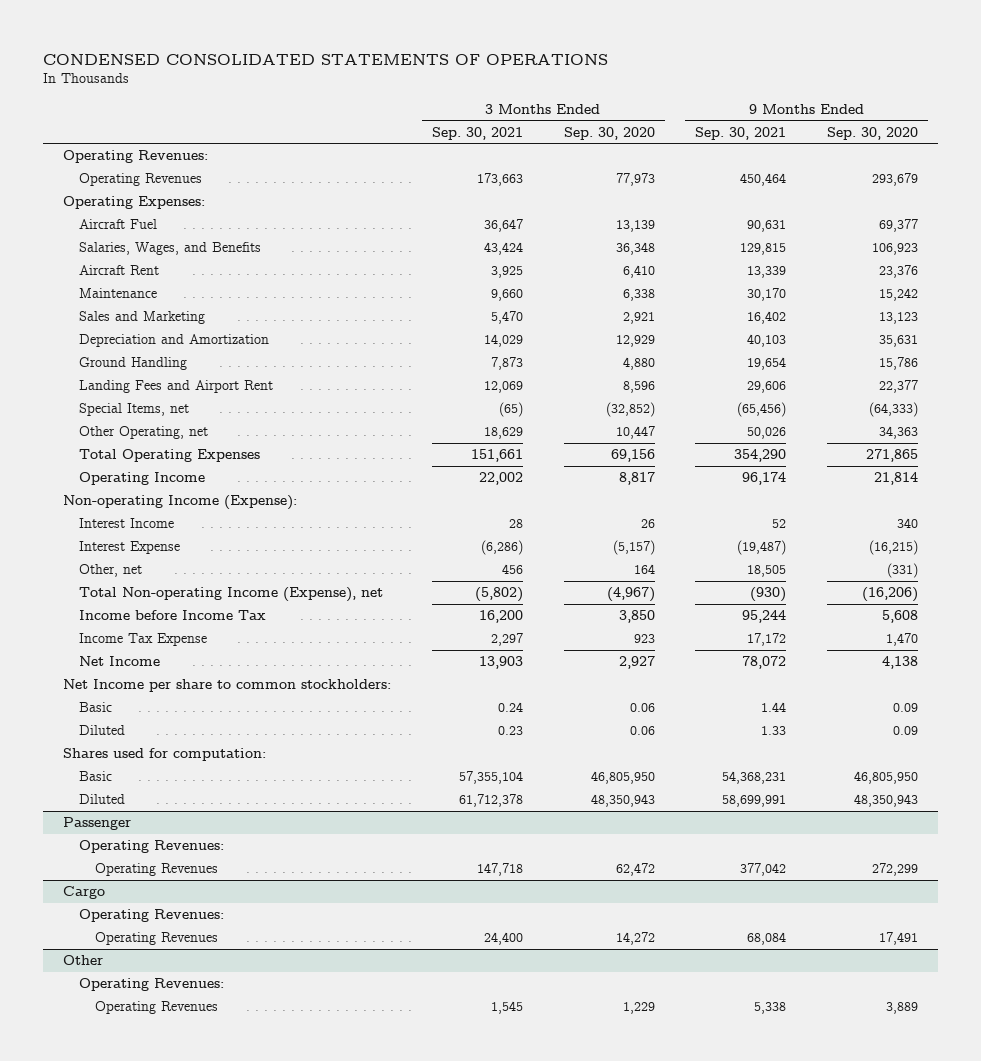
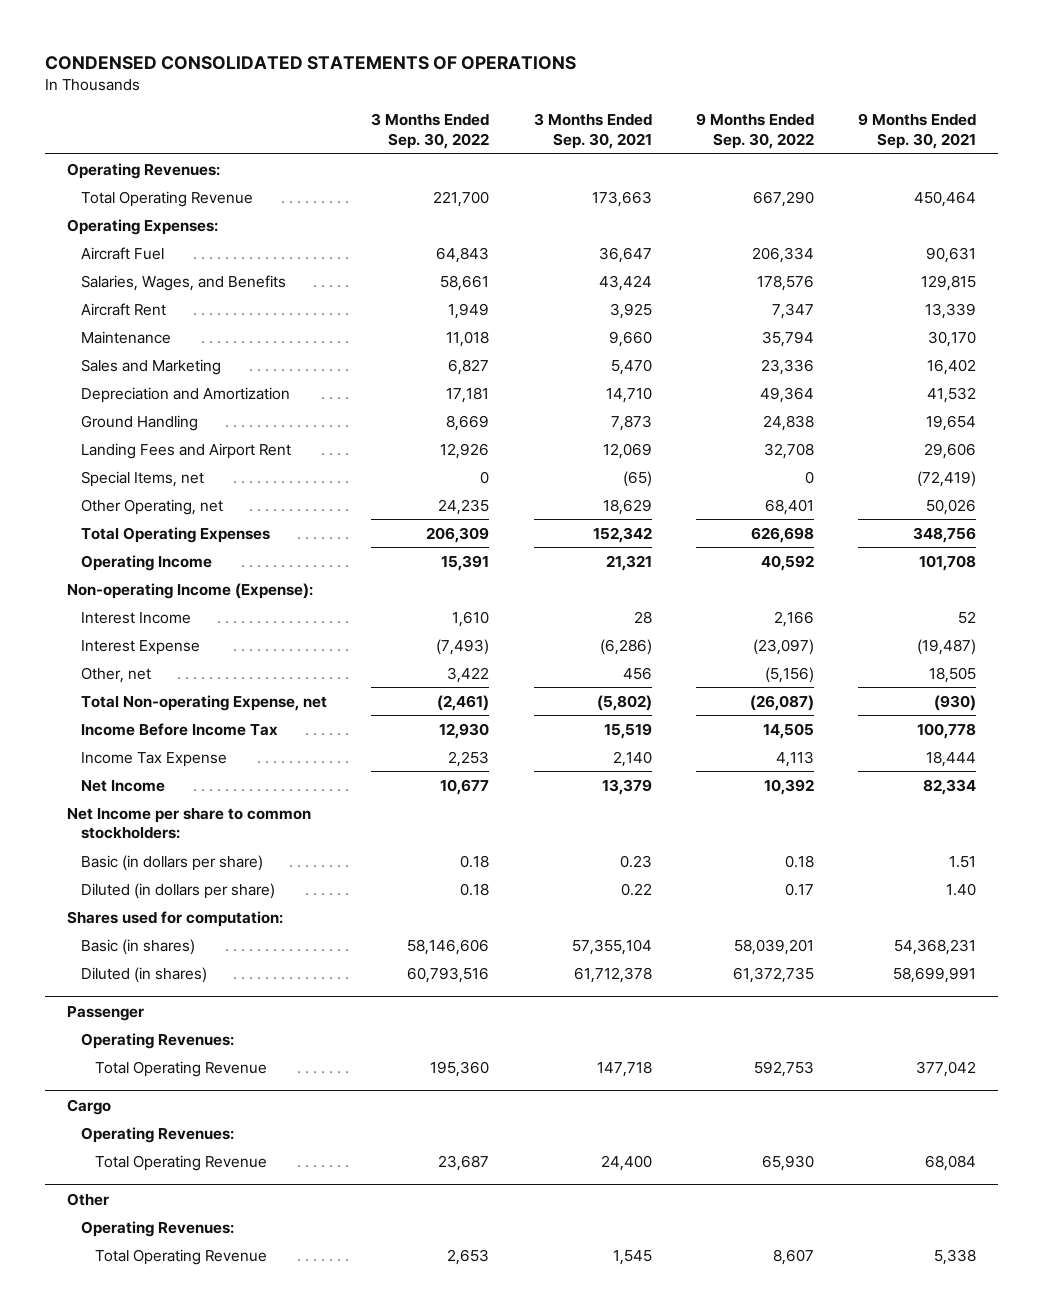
- | 3 Months Ended Sep. 30, 2021 | 3 Months Ended Sep. 30, 2020 | 9 Months Ended Sep. 30, 2021 | 9 Months Ended Sep. 30, 2020
+ | 3 Months Ended Sep. 30, 2022 | 3 Months Ended Sep. 30, 2021 | 9 Months Ended Sep. 30, 2022 | 9 Months Ended Sep. 30, 2021
- Operating Revenues | 173,663 | 77,973 | 450,464 | 293,679
+ Total Operating Revenue | 221,700 | 173,663 | 667,290 | 450,464
- Depreciation and Amortization | 14,029 | 12,929 | 40,103 | 35,631
+ Depreciation and Amortization | 17,181 | 14,710 | 49,364 | 41,532
- Special Items, net | (65) | (32,852) | (65,456) | (64,333)
+ Special Items, net | 0 | (65) | 0 | (72,419)
- Total Operating Expenses | 151,661 | 69,156 | 354,290 | 271,865
- Operating Income | 22,002 | 8,817 | 96,174 | 21,814
+ Total Operating Expenses | 206,309 | 152,342 | 626,698 | 348,756
+ Operating Income | 15,391 | 21,321 | 40,592 | 101,708
- Total Non-operating Income (Expense), net | (5,802) | (4,967) | (930) | (16,206)
- Income before Income Tax | 16,200 | 3,850 | 95,244 | 5,608
- Income Tax Expense | 2,297 | 923 | 17,172 | 1,470
- Net Income | 13,903 | 2,927 | 78,072 | 4,138
+ Total Non-operating Expense, net | (2,461) | (5,802) | (26,087) | (930)
+ Income Before Income Tax | 12,930 | 15,519 | 14,505 | 100,778
+ Income Tax Expense | 2,253 | 2,140 | 4,113 | 18,444
+ Net Income | 10,677 | 13,379 | 10,392 | 82,334
- Basic | 0.24 | 0.06 | 1.44 | 0.09
- Diluted | 0.23 | 0.06 | 1.33 | 0.09
+ Basic (in dollars per share) | 0.18 | 0.23 | 0.18 | 1.51
+ Diluted (in dollars per share) | 0.18 | 0.22 | 0.17 | 1.40
- Basic | 57,355,104 | 46,805,950 | 54,368,231 | 46,805,950
- Diluted | 61,712,378 | 48,350,943 | 58,699,991 | 48,350,943
+ Basic (in shares) | 58,146,606 | 57,355,104 | 58,039,201 | 54,368,231
+ Diluted (in shares) | 60,793,516 | 61,712,378 | 61,372,735 | 58,699,991
@ Passenger
- Operating Revenues | 147,718 | 62,472 | 377,042 | 272,299
+ Total Operating Revenue | 195,360 | 147,718 | 592,753 | 377,042
@ Cargo
- Operating Revenues | 24,400 | 14,272 | 68,084 | 17,491
+ Total Operating Revenue | 23,687 | 24,400 | 65,930 | 68,084
@ Other
- Operating Revenues | 1,545 | 1,229 | 5,338 | 3,889
+ Total Operating Revenue | 2,653 | 1,545 | 8,607 | 5,338

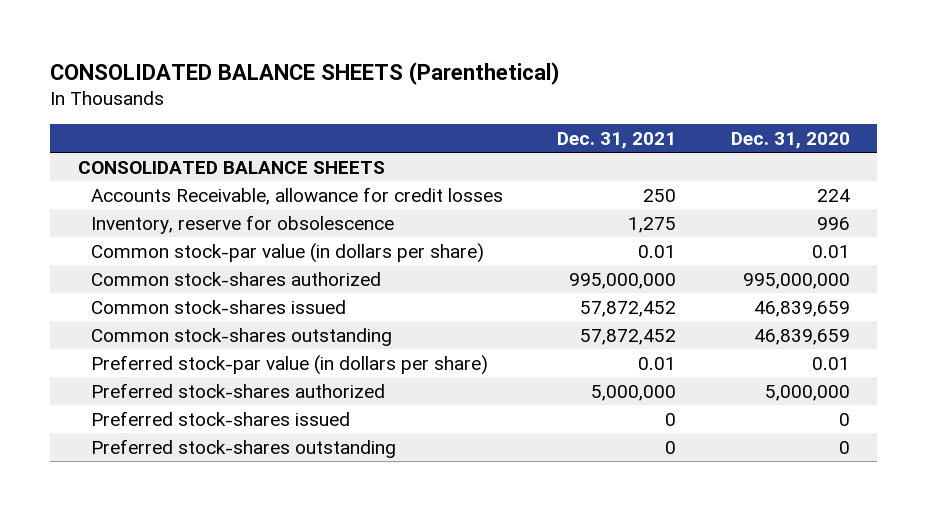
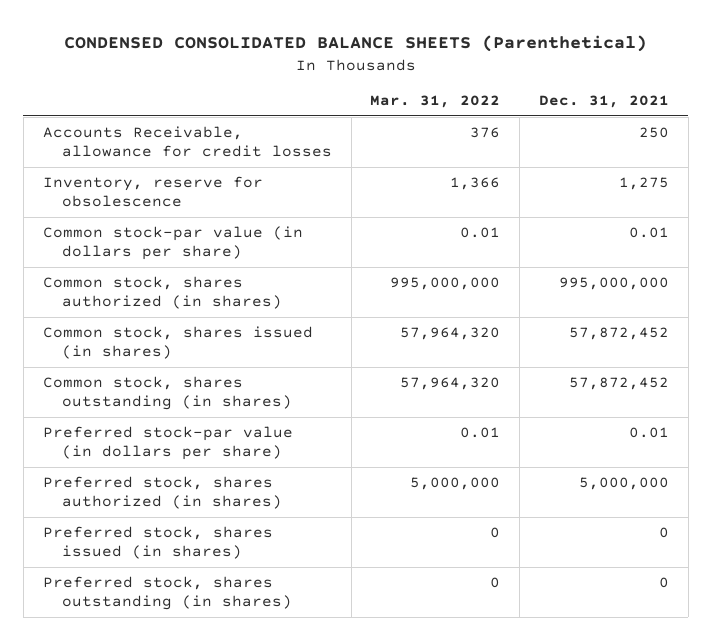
- CONSOLIDATED BALANCE SHEETS (Parenthetical)
+ CONDENSED CONSOLIDATED BALANCE SHEETS (Parenthetical)
- | Dec. 31, 2021 | Dec. 31, 2020
+ | Mar. 31, 2022 | Dec. 31, 2021
- CONSOLIDATED BALANCE SHEETS
- Common stock-shares authorized | 995,000,000 | 995,000,000
- Common stock-shares issued | 57,872,452 | 46,839,659
- Common stock-shares outstanding | 57,872,452 | 46,839,659
+ Common stock, shares authorized (in shares) | 995,000,000 | 995,000,000
+ Common stock, shares issued (in shares) | 57,964,320 | 57,872,452
+ Common stock, shares outstanding (in shares) | 57,964,320 | 57,872,452
- Preferred stock-shares authorized | 5,000,000 | 5,000,000
- Preferred stock-shares issued | 0 | 0
- Preferred stock-shares outstanding | 0 | 0
+ Preferred stock, shares authorized (in shares) | 5,000,000 | 5,000,000
+ Preferred stock, shares issued (in shares) | 0 | 0
+ Preferred stock, shares outstanding (in shares) | 0 | 0

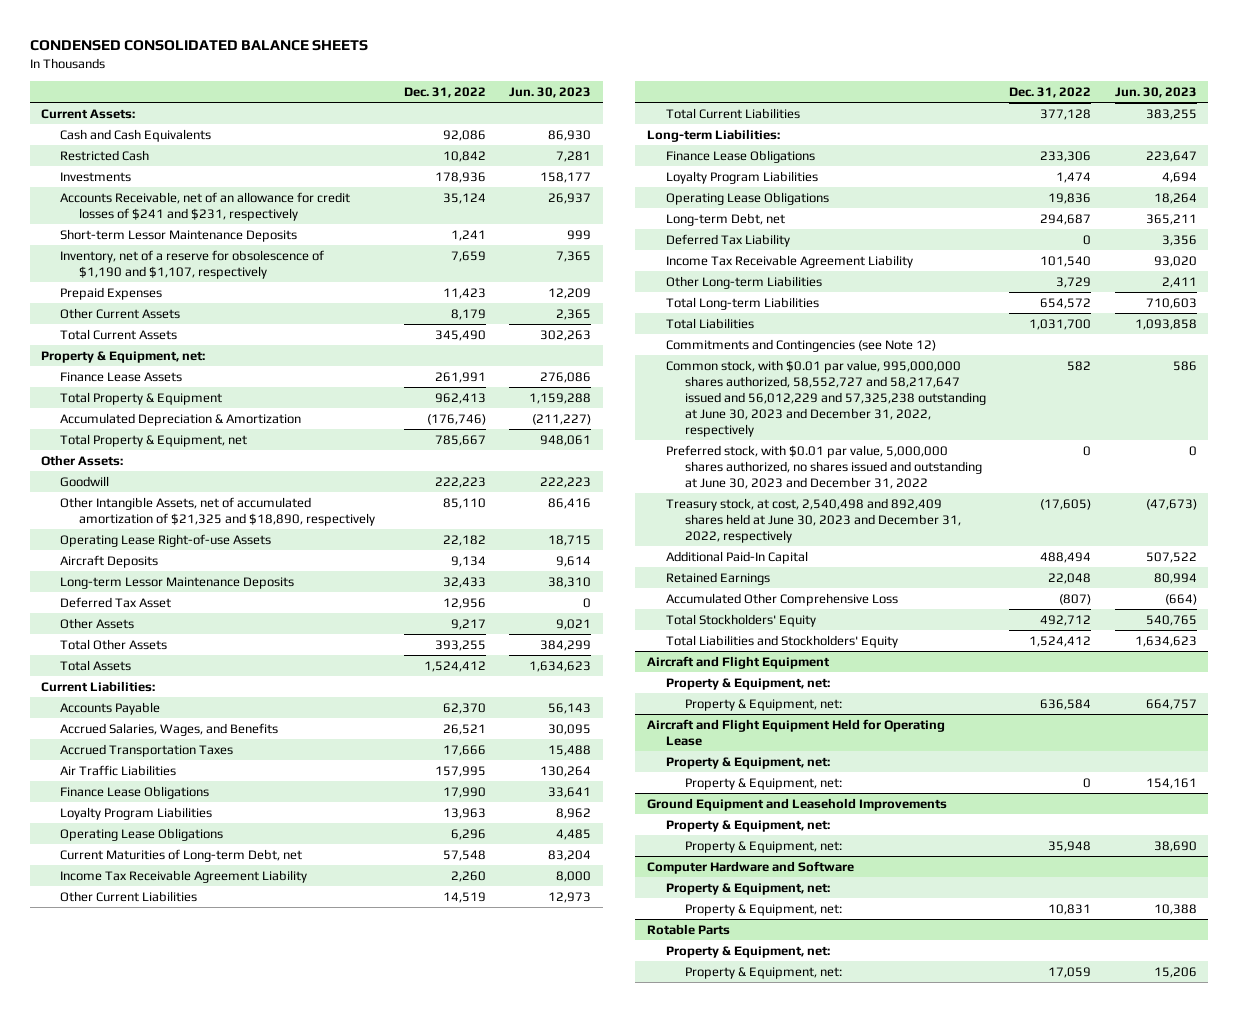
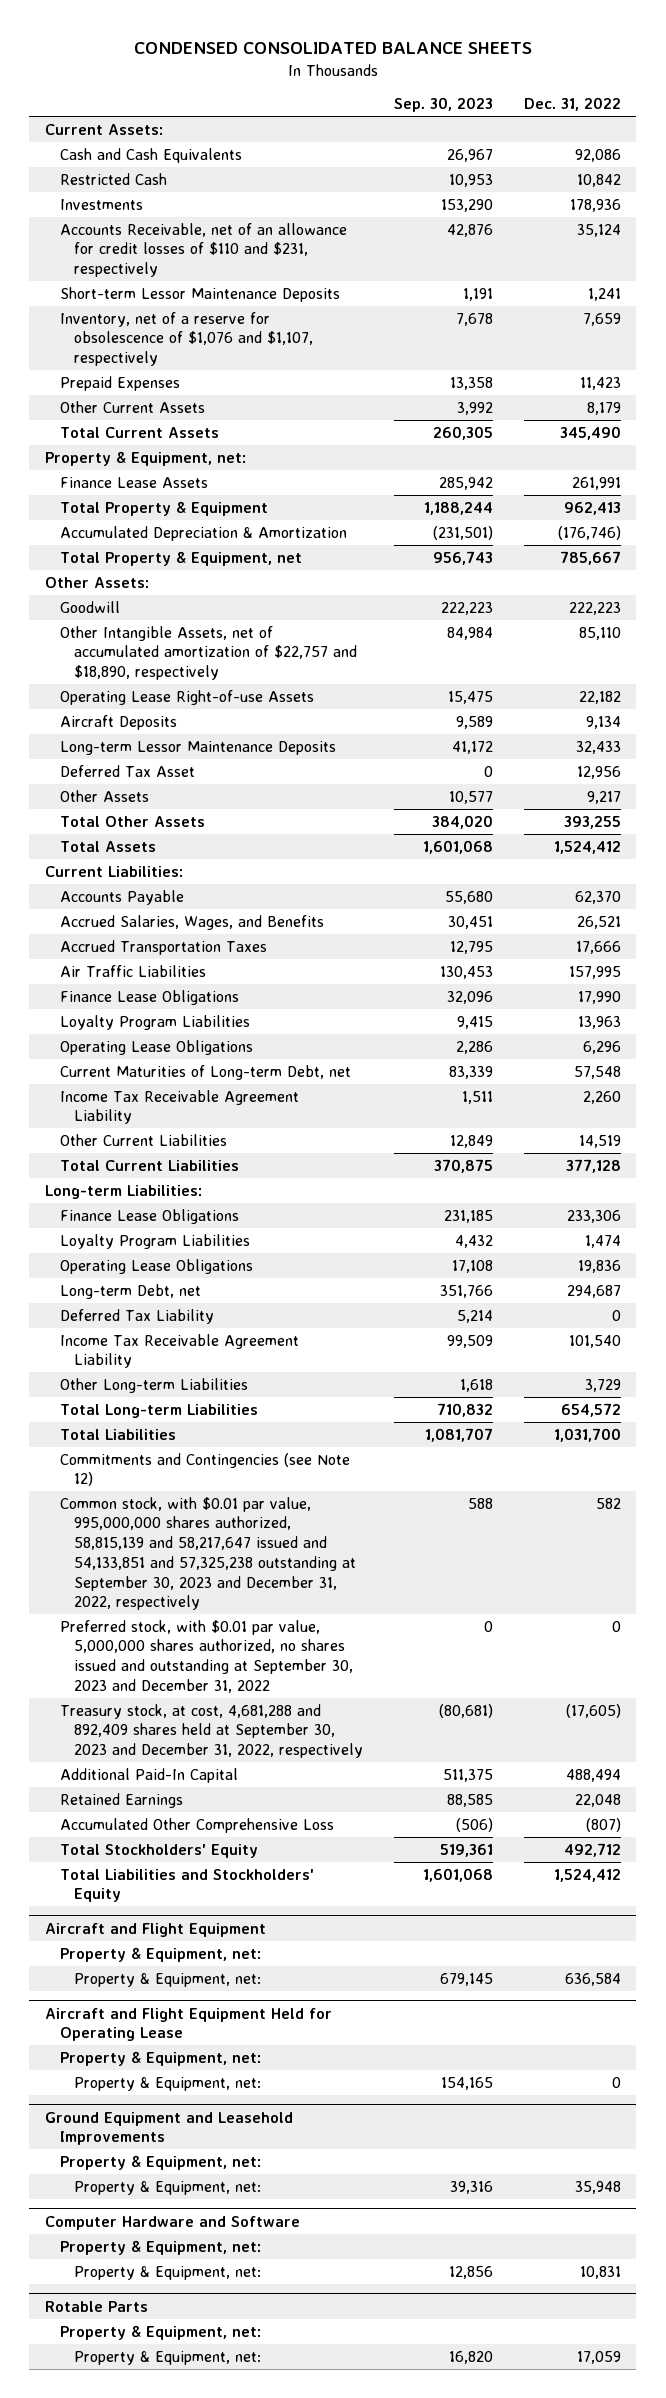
- | Dec. 31, 2022 | Jun. 30, 2023
+ | Sep. 30, 2023 | Dec. 31, 2022
- Accounts Receivable, net of an allowance for credit losses of $241 and $231, respectively | 35,124 | 26,937
+ Accounts Receivable, net of an allowance for credit losses of $110 and $231, respectively | 42,876 | 35,124
- Inventory, net of a reserve for obsolescence of $1,190 and $1,107, respectively | 7,659 | 7,365
+ Inventory, net of a reserve for obsolescence of $1,076 and $1,107, respectively | 7,678 | 7,659
- Other Intangible Assets, net of accumulated amortization of $21,325 and $18,890, respectively | 85,110 | 86,416
+ Other Intangible Assets, net of accumulated amortization of $22,757 and $18,890, respectively | 84,984 | 85,110
- Common stock, with $0.01 par value, 995,000,000 shares authorized, 58,552,727 and 58,217,647 issued and 56,012,229 and 57,325,238 outstanding at June 30, 2023 and December 31, 2022, respectively | 582 | 586
- Preferred stock, with $0.01 par value, 5,000,000 shares authorized, no shares issued and outstanding at June 30, 2023 and December 31, 2022 | 0 | 0
- Treasury stock, at cost, 2,540,498 and 892,409 shares held at June 30, 2023 and December 31, 2022, respectively | (17,605) | (47,673)
+ Common stock, with $0.01 par value, 995,000,000 shares authorized, 58,815,139 and 58,217,647 issued and 54,133,851 and 57,325,238 outstanding at September 30, 2023 and December 31, 2022, respectively | 588 | 582
+ Preferred stock, with $0.01 par value, 5,000,000 shares authorized, no shares issued and outstanding at September 30, 2023 and December 31, 2022 | 0 | 0
+ Treasury stock, at cost, 4,681,288 and 892,409 shares held at September 30, 2023 and December 31, 2022, respectively | (80,681) | (17,605)

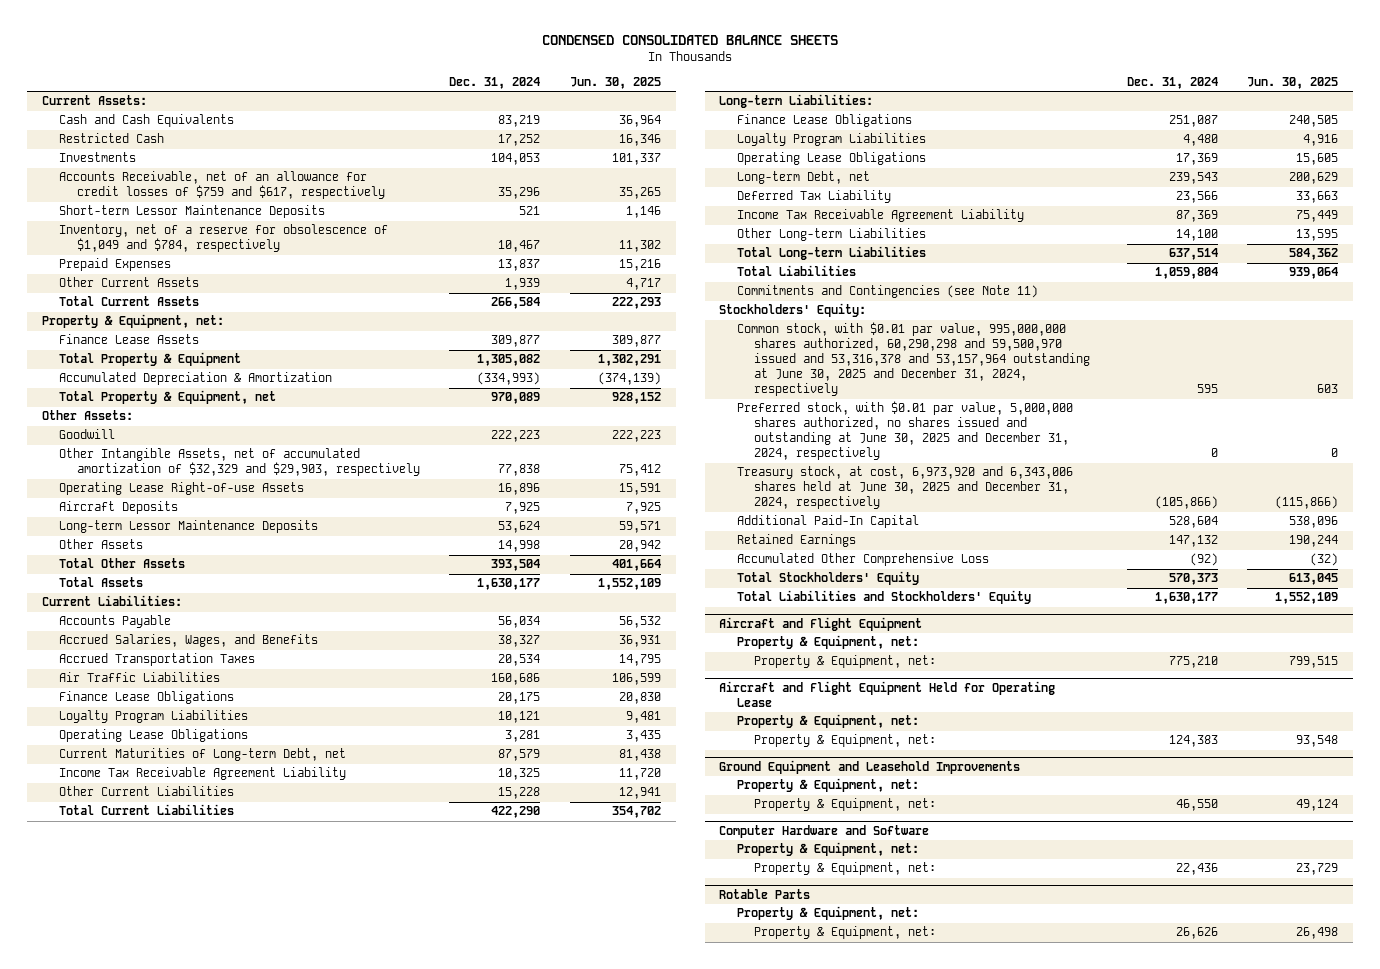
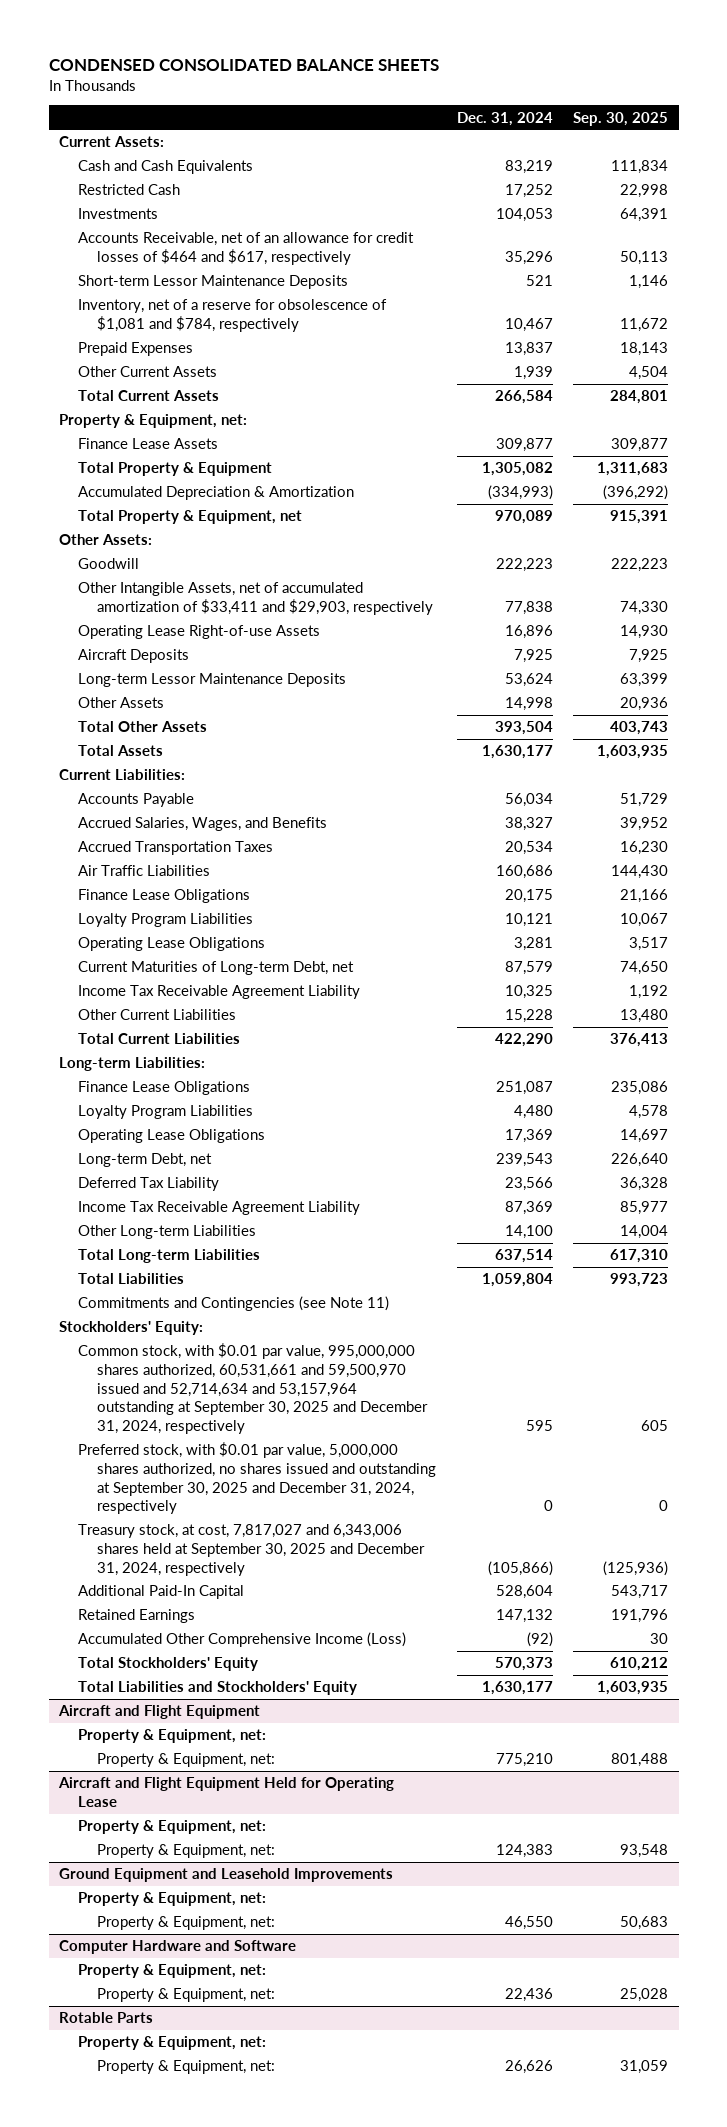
- | Dec. 31, 2024 | Jun. 30, 2025
+ | Dec. 31, 2024 | Sep. 30, 2025
- Accounts Receivable, net of an allowance for credit losses of $759 and $617, respectively | 35,296 | 35,265
+ Accounts Receivable, net of an allowance for credit losses of $464 and $617, respectively | 35,296 | 50,113
- Inventory, net of a reserve for obsolescence of $1,049 and $784, respectively | 10,467 | 11,302
+ Inventory, net of a reserve for obsolescence of $1,081 and $784, respectively | 10,467 | 11,672
- Other Intangible Assets, net of accumulated amortization of $32,329 and $29,903, respectively | 77,838 | 75,412
+ Other Intangible Assets, net of accumulated amortization of $33,411 and $29,903, respectively | 77,838 | 74,330
- Common stock, with $0.01 par value, 995,000,000 shares authorized, 60,290,298 and 59,500,970 issued and 53,316,378 and 53,157,964 outstanding at June 30, 2025 and December 31, 2024, respectively | 595 | 603
- Preferred stock, with $0.01 par value, 5,000,000 shares authorized, no shares issued and outstanding at June 30, 2025 and December 31, 2024, respectively | 0 | 0
- Treasury stock, at cost, 6,973,920 and 6,343,006 shares held at June 30, 2025 and December 31, 2024, respectively | (105,866) | (115,866)
+ Common stock, with $0.01 par value, 995,000,000 shares authorized, 60,531,661 and 59,500,970 issued and 52,714,634 and 53,157,964 outstanding at September 30, 2025 and December 31, 2024, respectively | 595 | 605
+ Preferred stock, with $0.01 par value, 5,000,000 shares authorized, no shares issued and outstanding at September 30, 2025 and December 31, 2024, respectively | 0 | 0
+ Treasury stock, at cost, 7,817,027 and 6,343,006 shares held at September 30, 2025 and December 31, 2024, respectively | (105,866) | (125,936)
- Accumulated Other Comprehensive Loss | (92) | (32)
+ Accumulated Other Comprehensive Income (Loss) | (92) | 30

